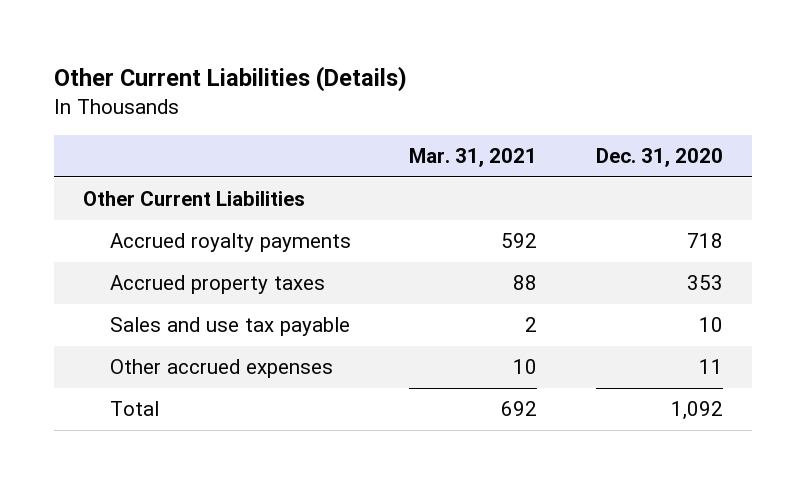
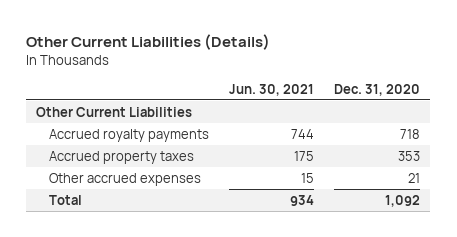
- | Mar. 31, 2021 | Dec. 31, 2020
+ | Jun. 30, 2021 | Dec. 31, 2020
- Sales and use tax payable | 2 | 10
- Other accrued expenses | 10 | 11
+ Other accrued expenses | 15 | 21

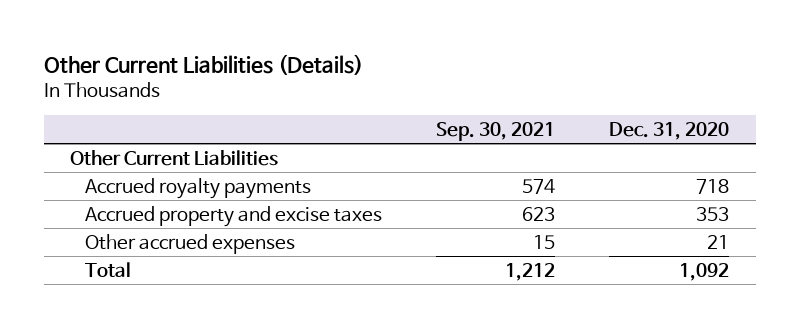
- | Jun. 30, 2021 | Dec. 31, 2020
+ | Sep. 30, 2021 | Dec. 31, 2020
- Accrued property taxes | 175 | 353
+ Accrued property and excise taxes | 623 | 353

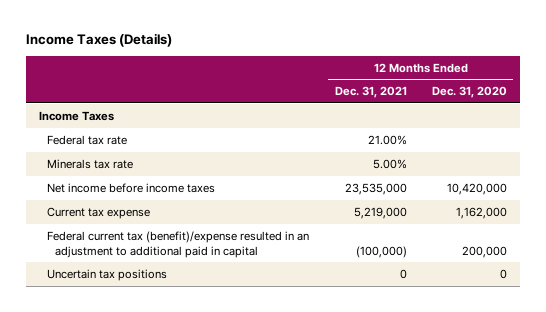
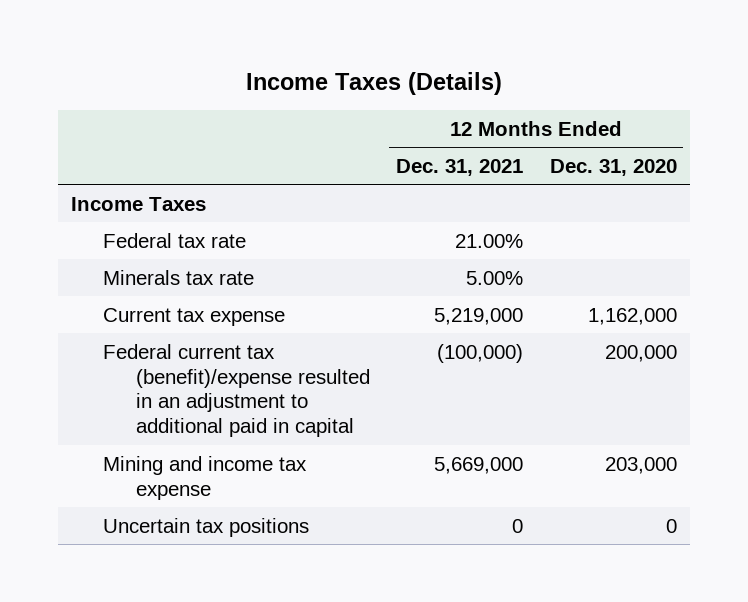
- Net income before income taxes | 23,535,000 | 10,420,000
+ Mining and income tax expense | 5,669,000 | 203,000

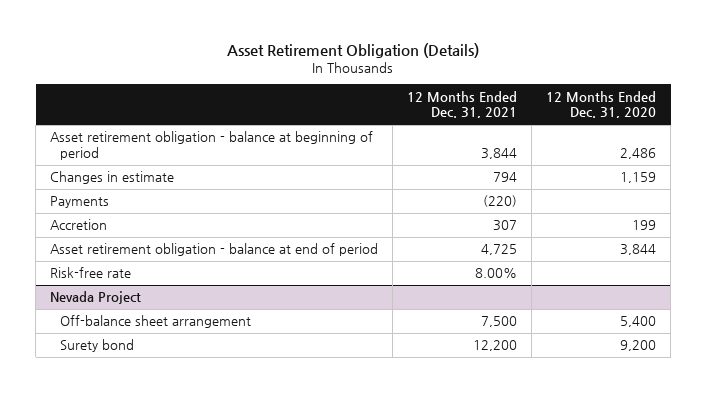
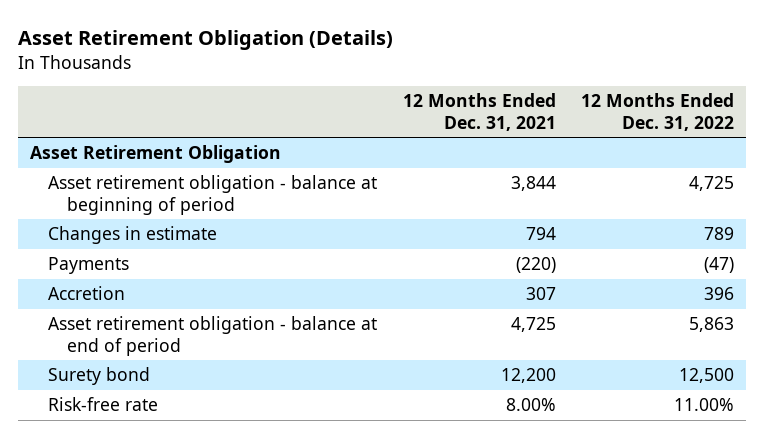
- | 12 Months Ended Dec. 31, 2021 | 12 Months Ended Dec. 31, 2020
+ | 12 Months Ended Dec. 31, 2021 | 12 Months Ended Dec. 31, 2022
+ Asset Retirement Obligation
- Nevada Project
- Off-balance sheet arrangement | 7,500 | 5,400
moved down: Risk-free rate | 8.00% | 11.00%

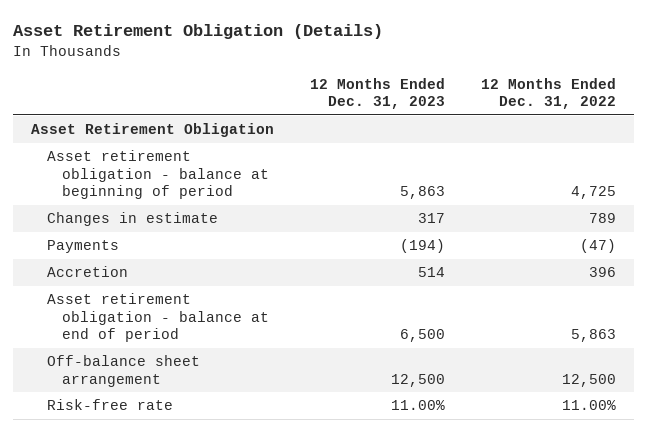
- | 12 Months Ended Dec. 31, 2021 | 12 Months Ended Dec. 31, 2022
+ | 12 Months Ended Dec. 31, 2023 | 12 Months Ended Dec. 31, 2022
- Surety bond | 12,200 | 12,500
+ Off-balance sheet arrangement | 12,500 | 12,500

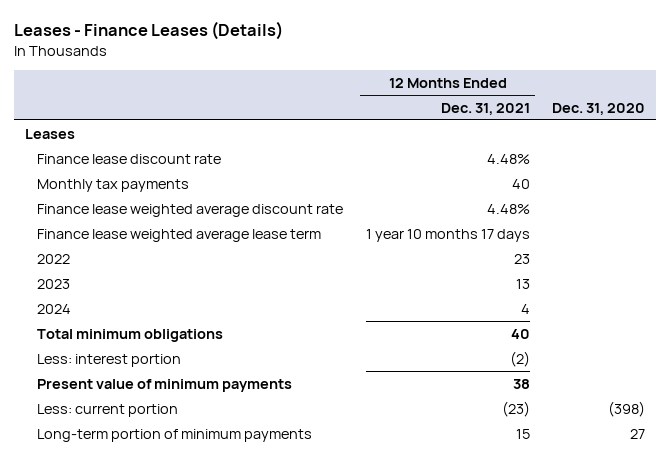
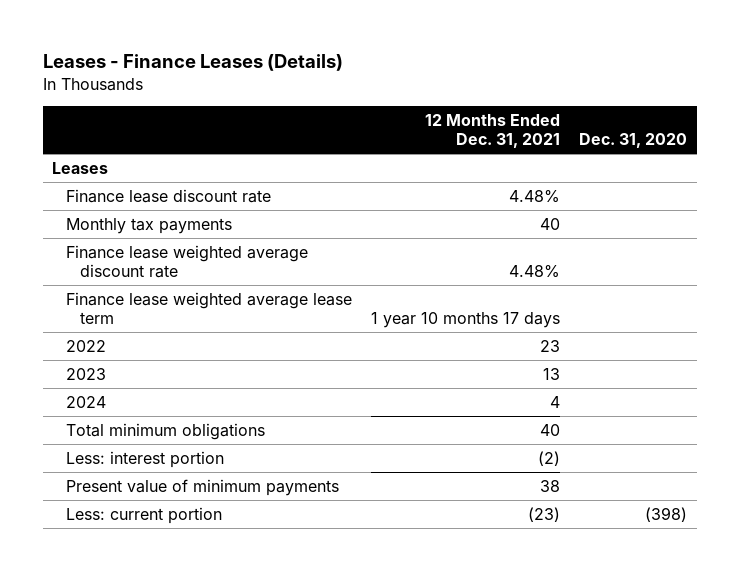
- Long-term portion of minimum payments | 15 | 27

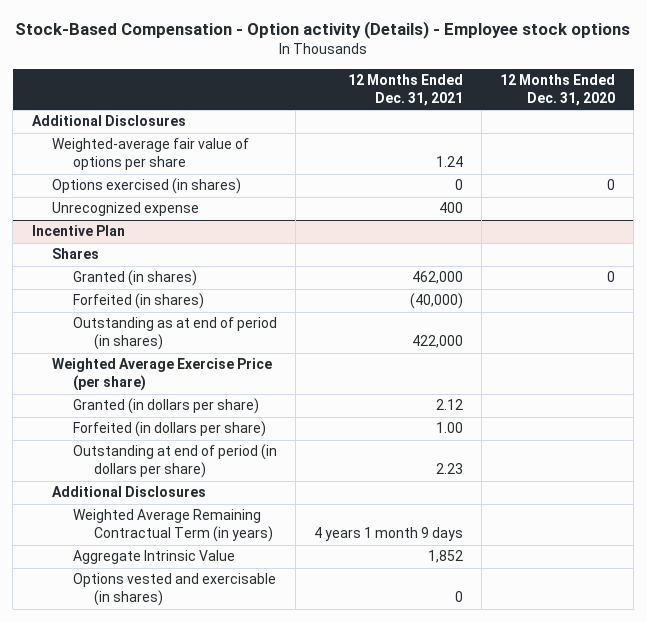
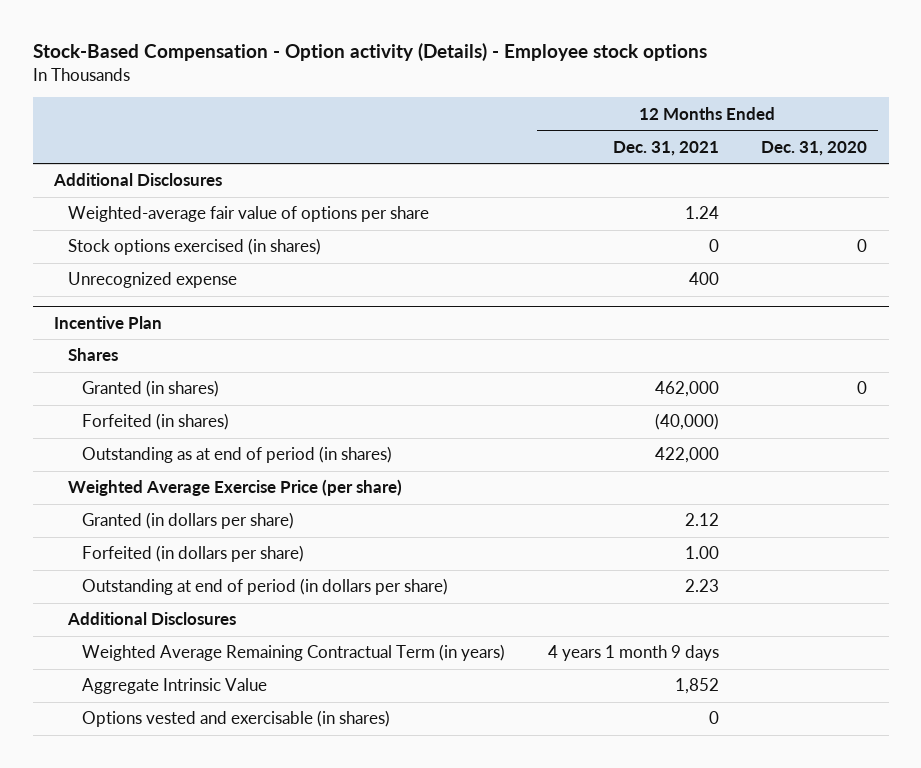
- Options exercised (in shares) | 0 | 0
+ Stock options exercised (in shares) | 0 | 0

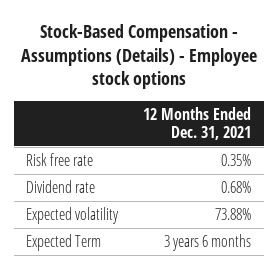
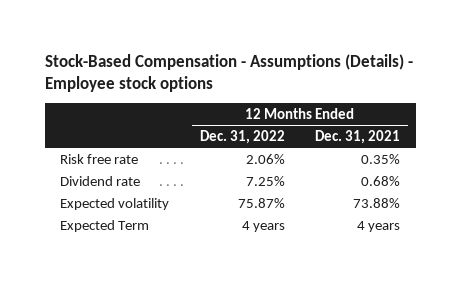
- | 12 Months Ended Dec. 31, 2021
+ | 12 Months Ended Dec. 31, 2022 | 12 Months Ended Dec. 31, 2021
- Expected Term | 3 years 6 months
+ Expected Term | 4 years | 4 years

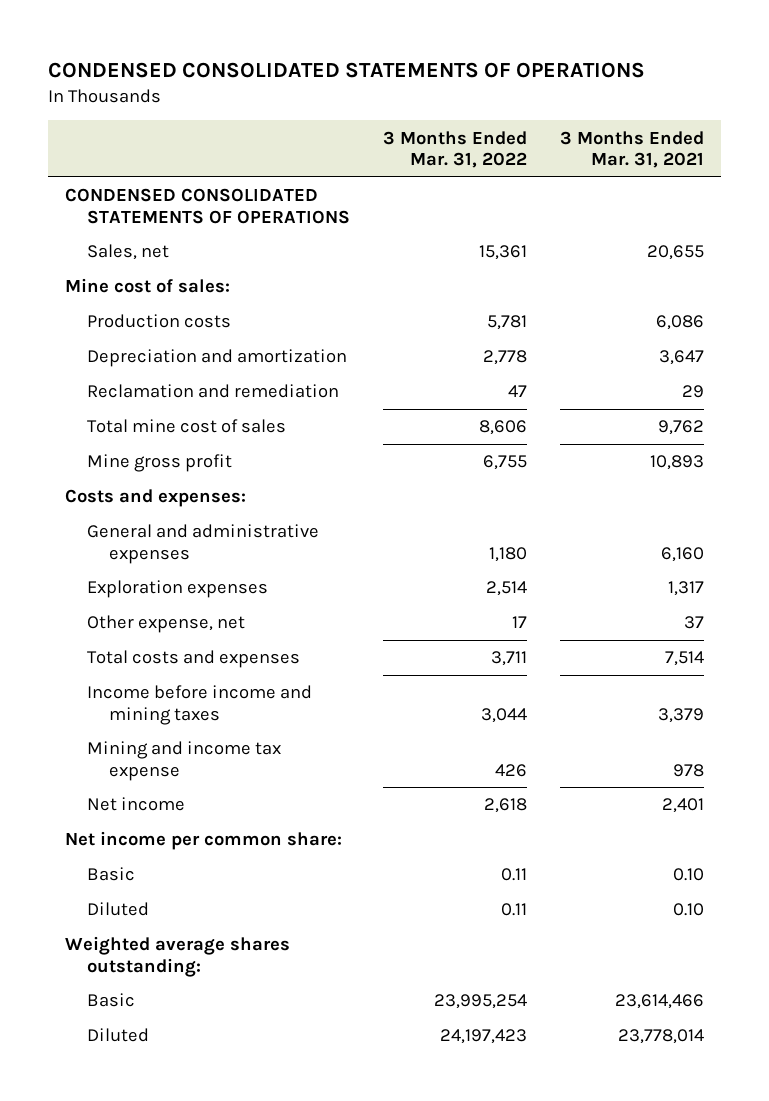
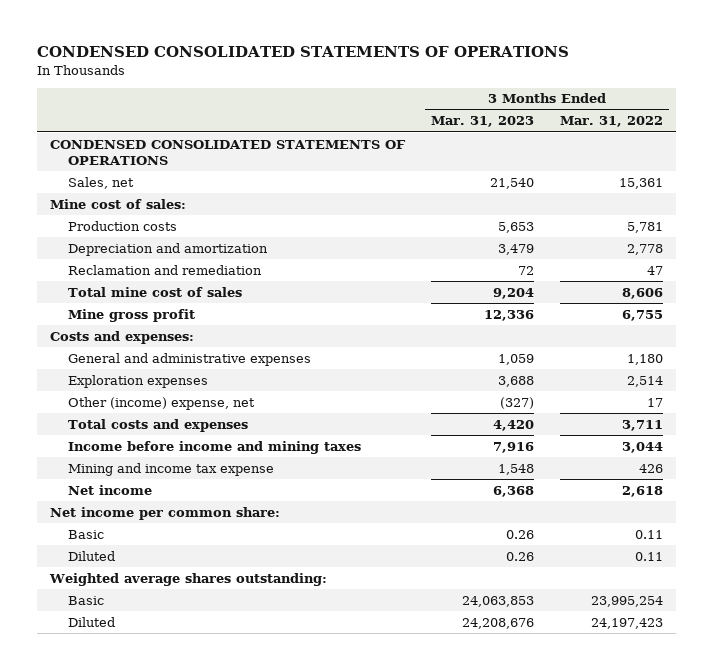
- | 3 Months Ended Mar. 31, 2022 | 3 Months Ended Mar. 31, 2021
+ | 3 Months Ended Mar. 31, 2023 | 3 Months Ended Mar. 31, 2022
- Other expense, net | 17 | 37
+ Other (income) expense, net | (327) | 17

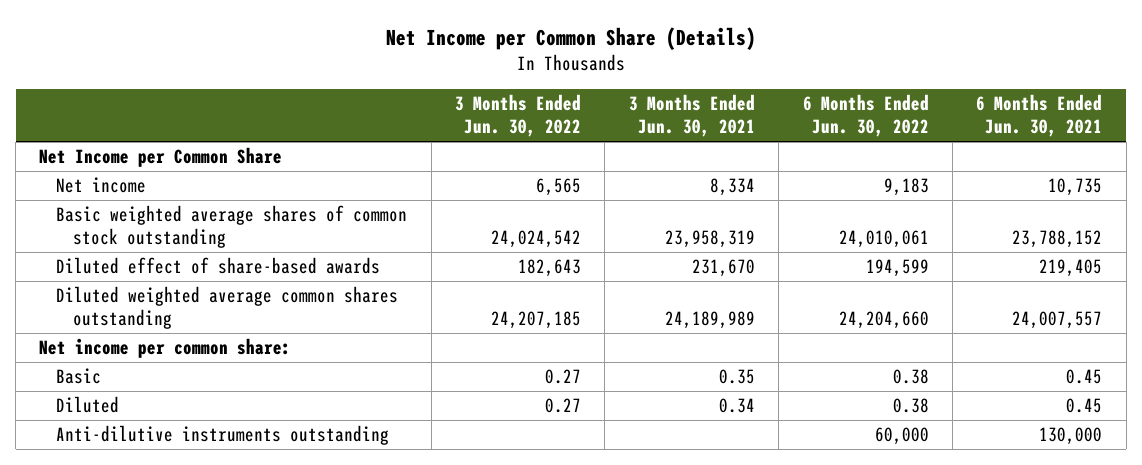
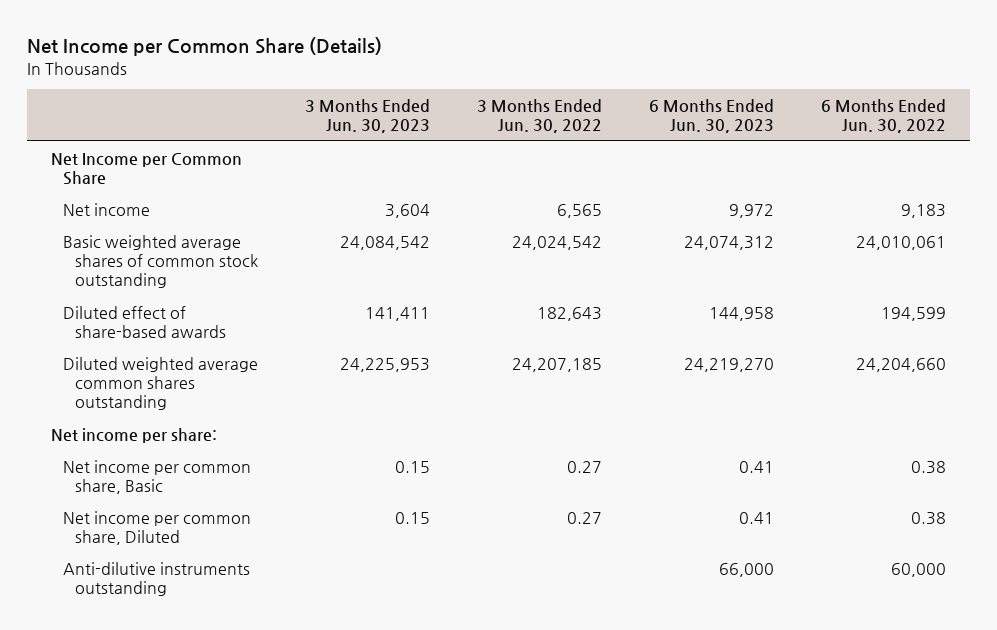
- | 3 Months Ended Jun. 30, 2022 | 3 Months Ended Jun. 30, 2021 | 6 Months Ended Jun. 30, 2022 | 6 Months Ended Jun. 30, 2021
+ | 3 Months Ended Jun. 30, 2023 | 3 Months Ended Jun. 30, 2022 | 6 Months Ended Jun. 30, 2023 | 6 Months Ended Jun. 30, 2022
- Net income per common share:
- Basic | 0.27 | 0.35 | 0.38 | 0.45
- Diluted | 0.27 | 0.34 | 0.38 | 0.45
+ Net income per share:
+ Net income per common share, Basic | 0.15 | 0.27 | 0.41 | 0.38
+ Net income per common share, Diluted | 0.15 | 0.27 | 0.41 | 0.38

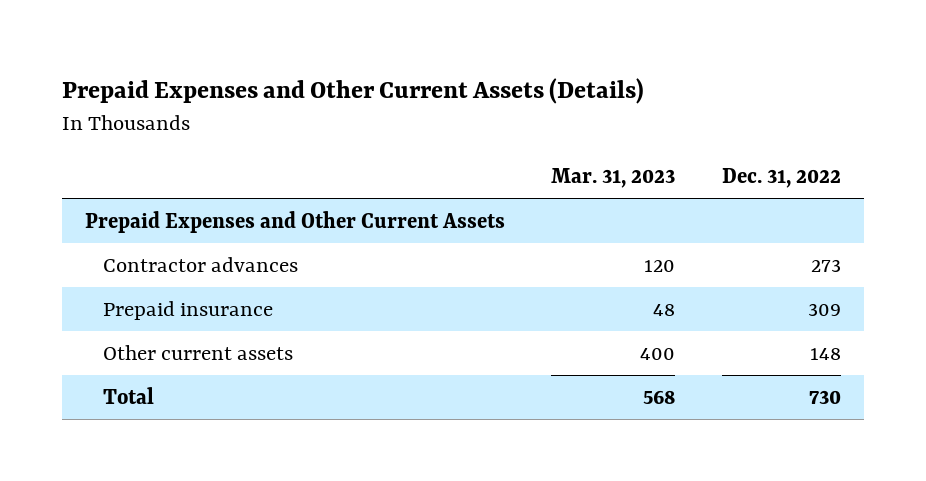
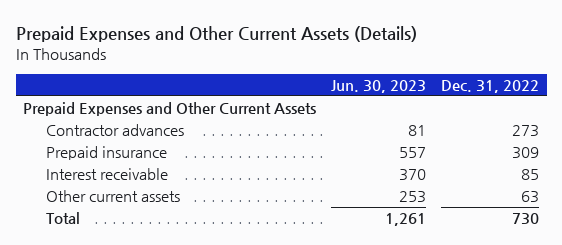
- | Mar. 31, 2023 | Dec. 31, 2022
+ | Jun. 30, 2023 | Dec. 31, 2022
- Other current assets | 400 | 148
+ Interest receivable | 370 | 85
+ Other current assets | 253 | 63

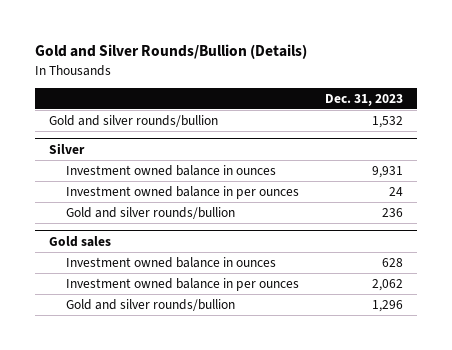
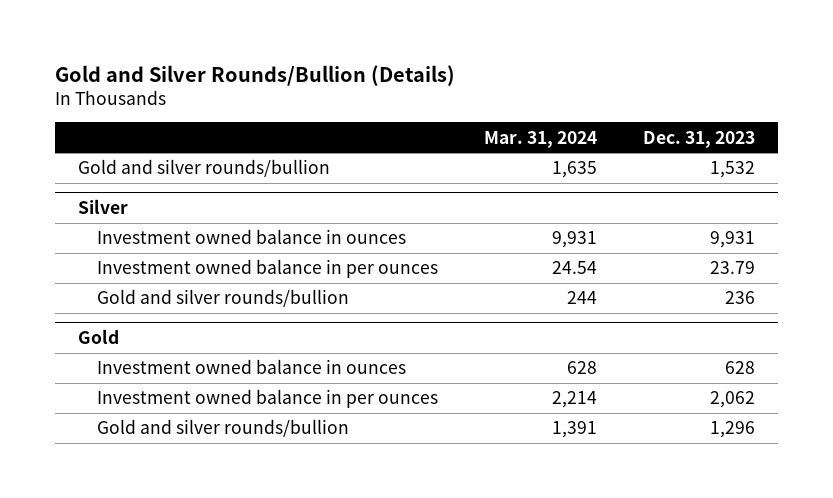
- | Dec. 31, 2023
+ | Mar. 31, 2024 | Dec. 31, 2023
@ Silver
- Investment owned balance in per ounces | 24
+ Investment owned balance in per ounces | 24.54 | 23.79
- Gold sales
+ Gold

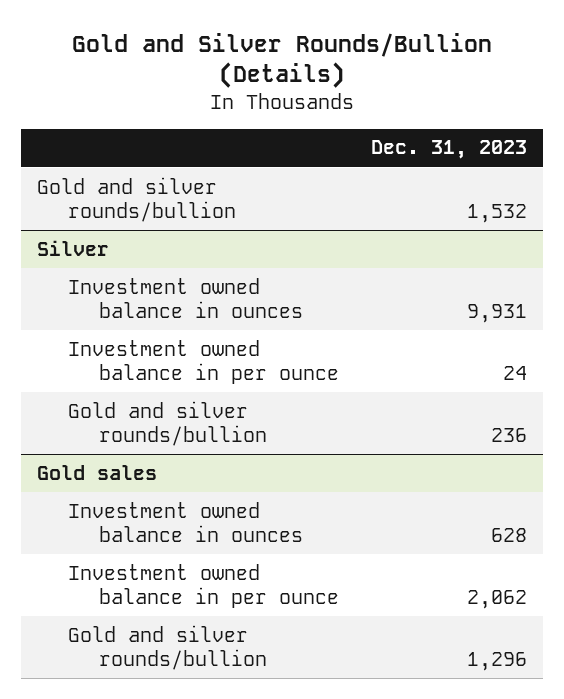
- | Mar. 31, 2024 | Dec. 31, 2023
+ | Dec. 31, 2023
@ Silver
- Investment owned balance in per ounces | 24.54 | 23.79
+ Investment owned balance in per ounce | 24
- Gold
+ Gold sales
- Investment owned balance in per ounces | 2,214 | 2,062
+ Investment owned balance in per ounce | 2,062

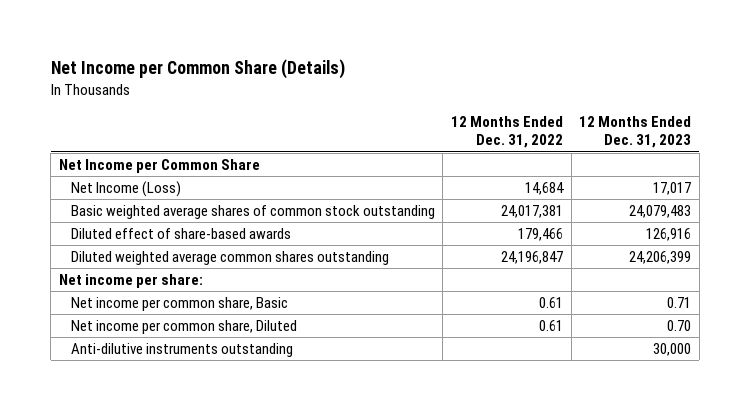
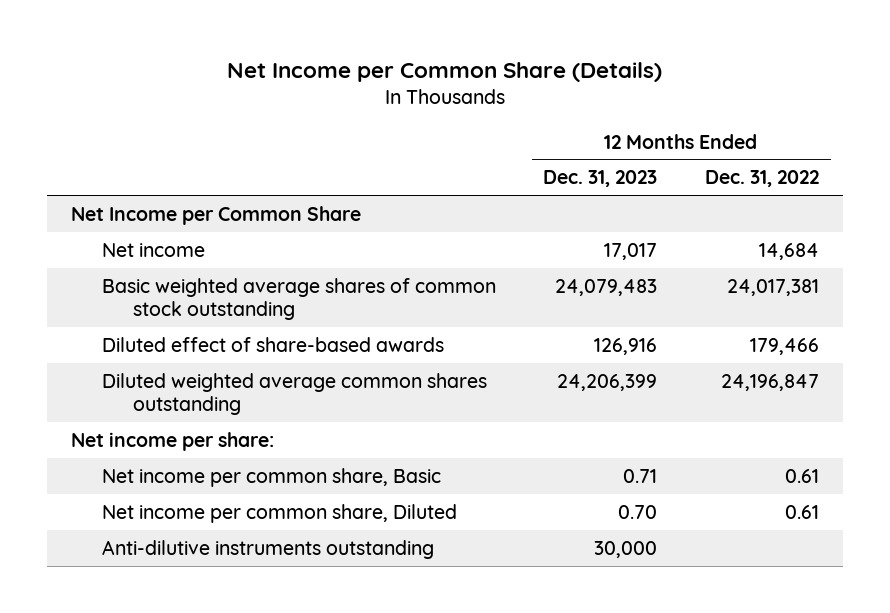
- | 12 Months Ended Dec. 31, 2022 | 12 Months Ended Dec. 31, 2023
+ | 12 Months Ended Dec. 31, 2023 | 12 Months Ended Dec. 31, 2022
- Net Income (Loss) | 14,684 | 17,017
+ Net income | 17,017 | 14,684

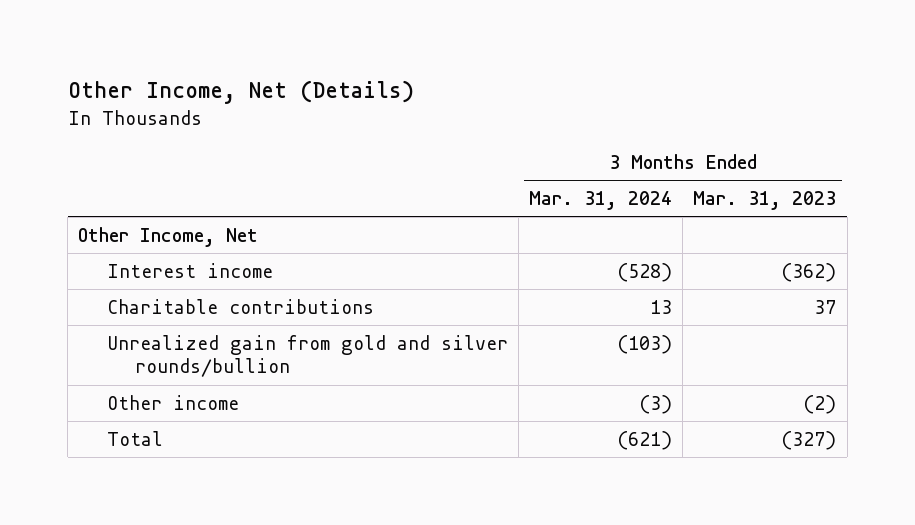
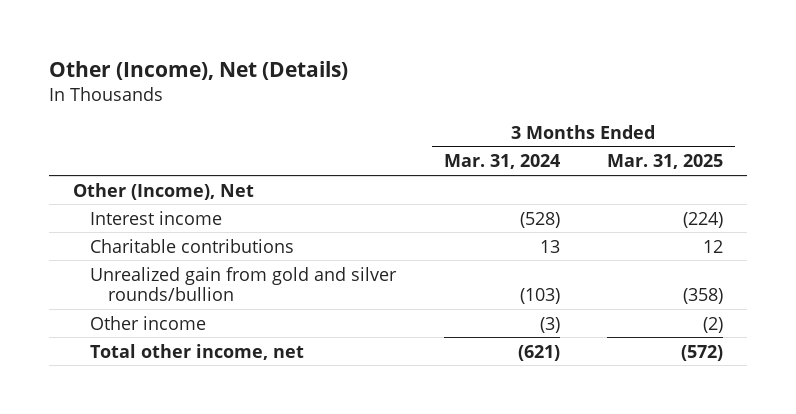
- Other Income, Net (Details)
+ Other (Income), Net (Details)
- | 3 Months Ended Mar. 31, 2024 | 3 Months Ended Mar. 31, 2023
+ | 3 Months Ended Mar. 31, 2024 | 3 Months Ended Mar. 31, 2025
- Other Income, Net
+ Other (Income), Net
- Total | (621) | (327)
+ Total other income, net | (621) | (572)

